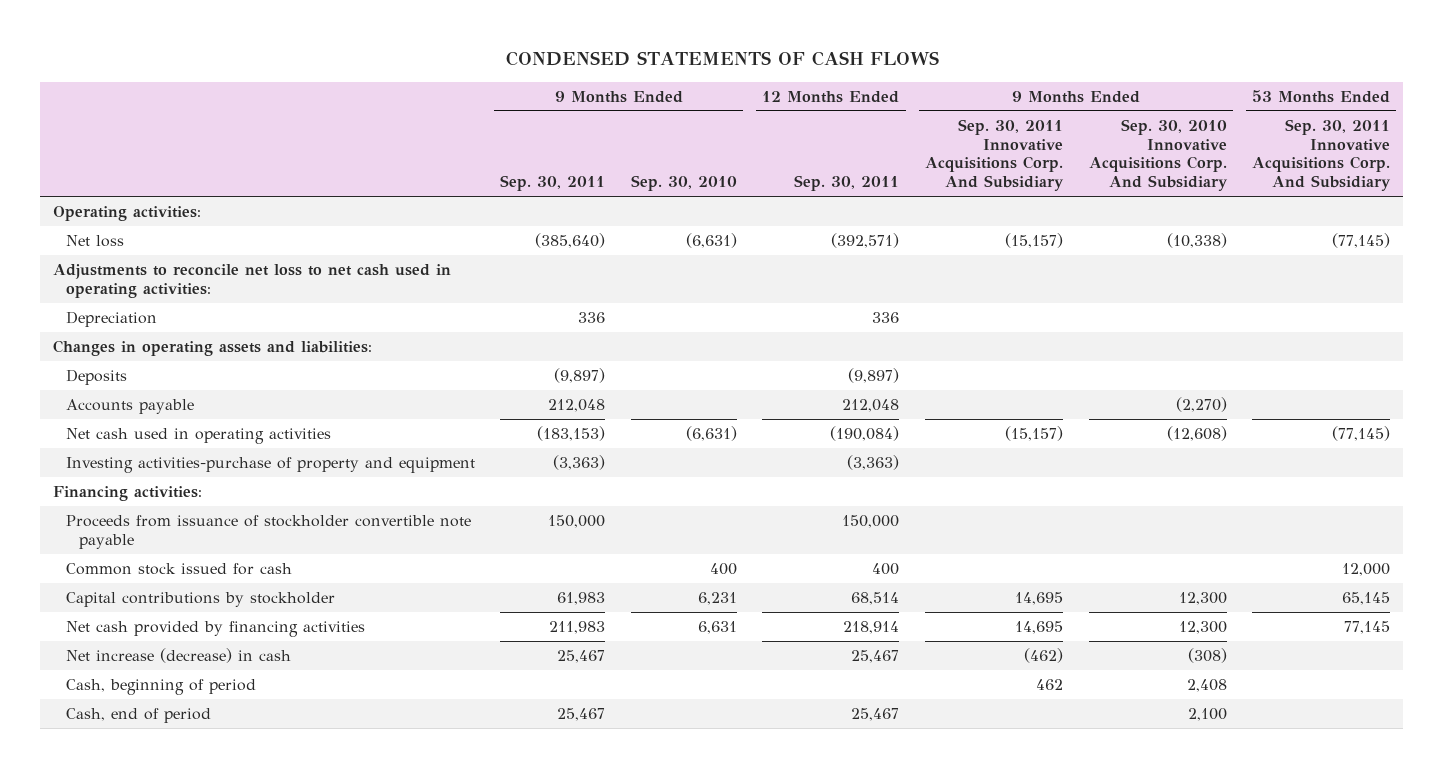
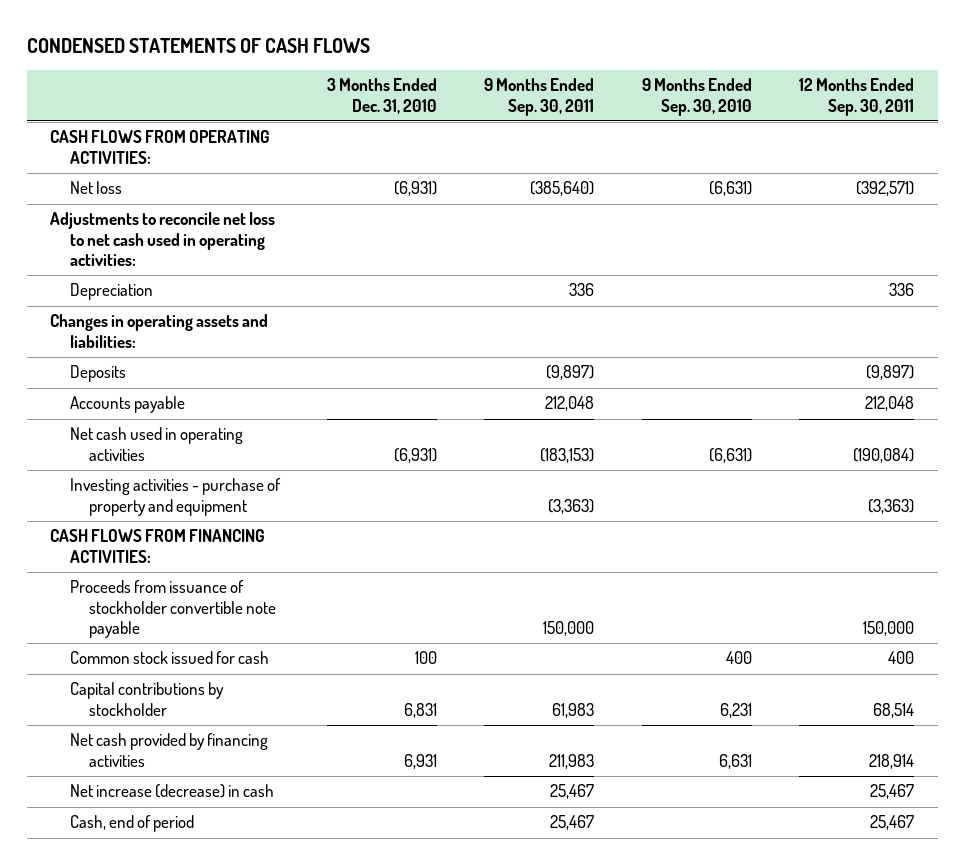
- | 9 Months Ended Sep. 30, 2011 | 9 Months Ended Sep. 30, 2010 | 12 Months Ended Sep. 30, 2011 | 9 Months Ended Sep. 30, 2011 Innovative Acquisitions Corp. And Subsidiary | 9 Months Ended Sep. 30, 2010 Innovative Acquisitions Corp. And Subsidiary | 53 Months Ended Sep. 30, 2011 Innovative Acquisitions Corp. And Subsidiary
+ | 3 Months Ended Dec. 31, 2010 | 9 Months Ended Sep. 30, 2011 | 9 Months Ended Sep. 30, 2010 | 12 Months Ended Sep. 30, 2011
- Operating activities:
+ CASH FLOWS FROM OPERATING ACTIVITIES:
- Investing activities-purchase of property and equipment | (3,363) | | (3,363) | | |
- Financing activities:
+ Investing activities - purchase of property and equipment | | (3,363) | | (3,363)
+ CASH FLOWS FROM FINANCING ACTIVITIES:
- Cash, beginning of period | | | | 462 | 2,408 |

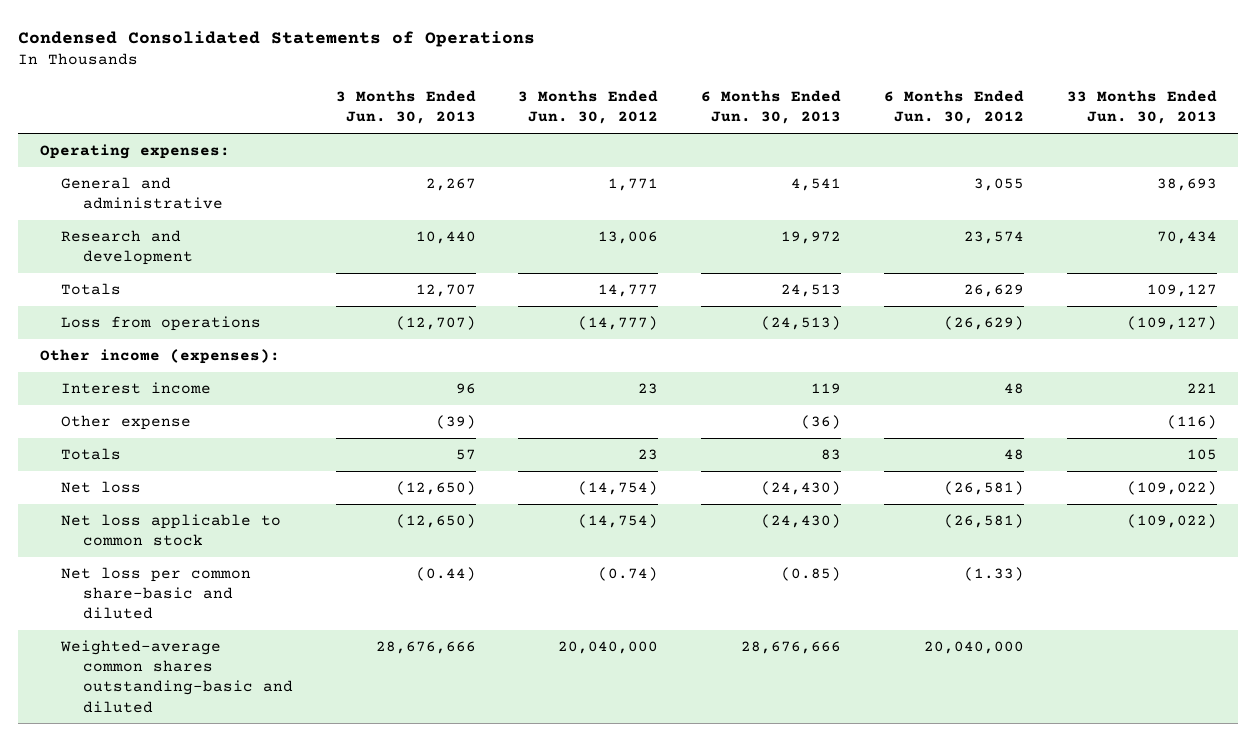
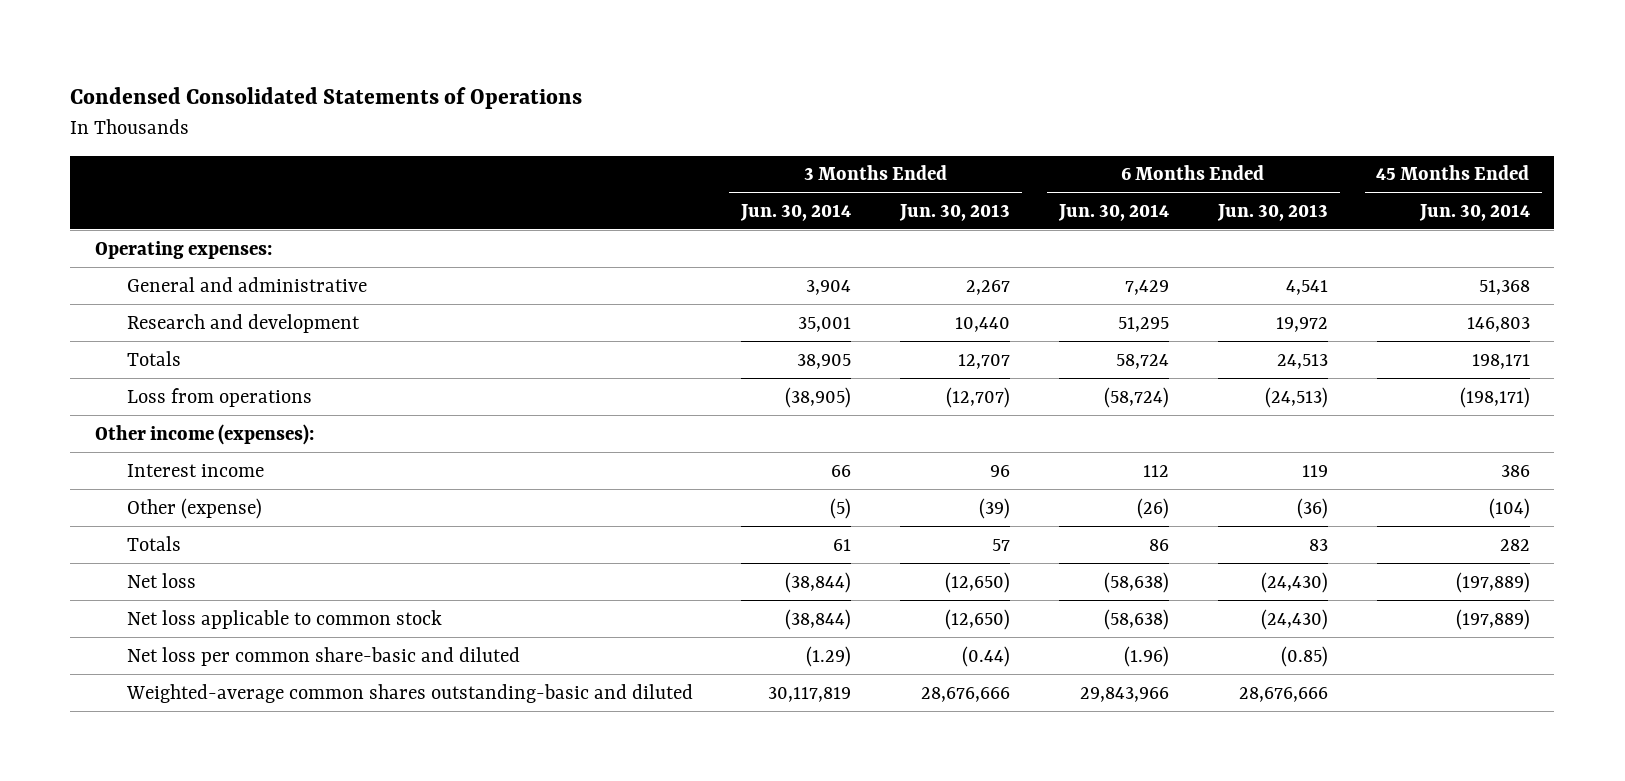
- | 3 Months Ended Jun. 30, 2013 | 3 Months Ended Jun. 30, 2012 | 6 Months Ended Jun. 30, 2013 | 6 Months Ended Jun. 30, 2012 | 33 Months Ended Jun. 30, 2013
+ | 3 Months Ended Jun. 30, 2014 | 3 Months Ended Jun. 30, 2013 | 6 Months Ended Jun. 30, 2014 | 6 Months Ended Jun. 30, 2013 | 45 Months Ended Jun. 30, 2014
- Other expense | (39) | | (36) | | (116)
+ Other (expense) | (5) | (39) | (26) | (36) | (104)

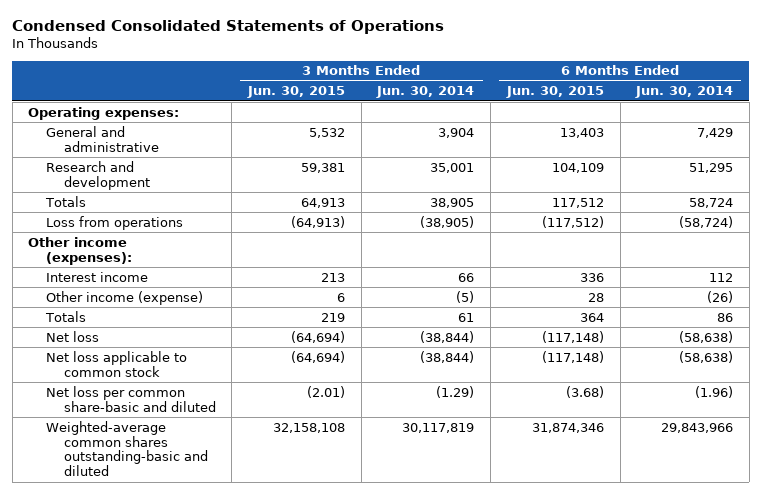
- | 3 Months Ended Jun. 30, 2014 | 3 Months Ended Jun. 30, 2013 | 6 Months Ended Jun. 30, 2014 | 6 Months Ended Jun. 30, 2013 | 45 Months Ended Jun. 30, 2014
+ | 3 Months Ended Jun. 30, 2015 | 3 Months Ended Jun. 30, 2014 | 6 Months Ended Jun. 30, 2015 | 6 Months Ended Jun. 30, 2014
- Other (expense) | (5) | (39) | (26) | (36) | (104)
+ Other income (expense) | 6 | (5) | 28 | (26)

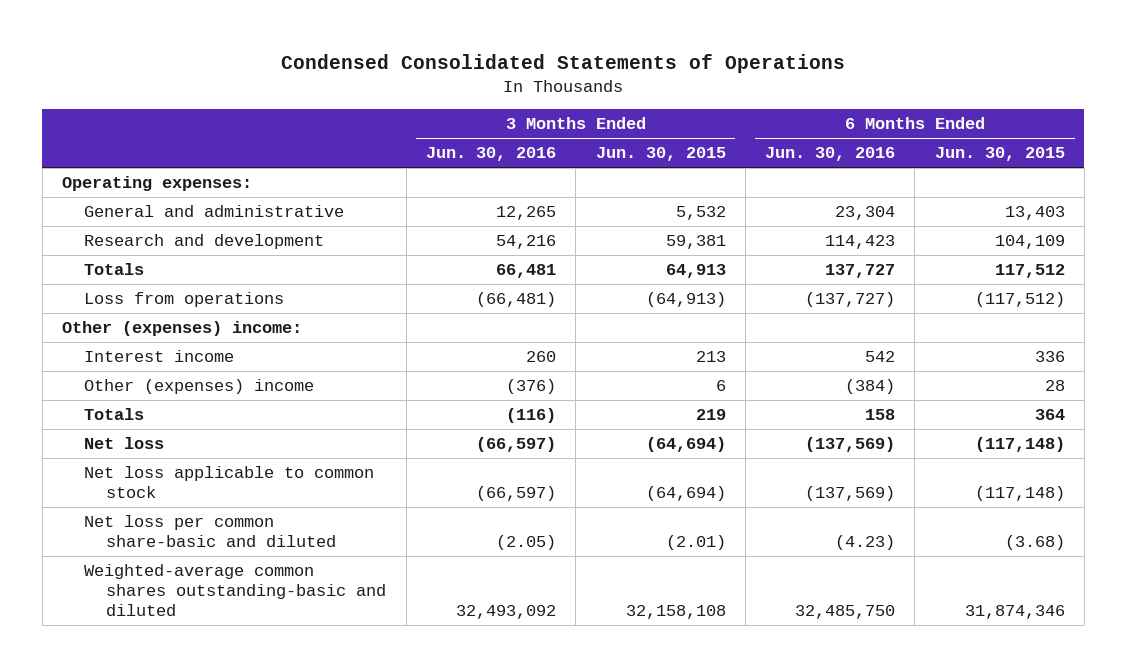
- | 3 Months Ended Jun. 30, 2015 | 3 Months Ended Jun. 30, 2014 | 6 Months Ended Jun. 30, 2015 | 6 Months Ended Jun. 30, 2014
+ | 3 Months Ended Jun. 30, 2016 | 3 Months Ended Jun. 30, 2015 | 6 Months Ended Jun. 30, 2016 | 6 Months Ended Jun. 30, 2015
- Other income (expenses):
+ Other (expenses) income:
- Other income (expense) | 6 | (5) | 28 | (26)
+ Other (expenses) income | (376) | 6 | (384) | 28

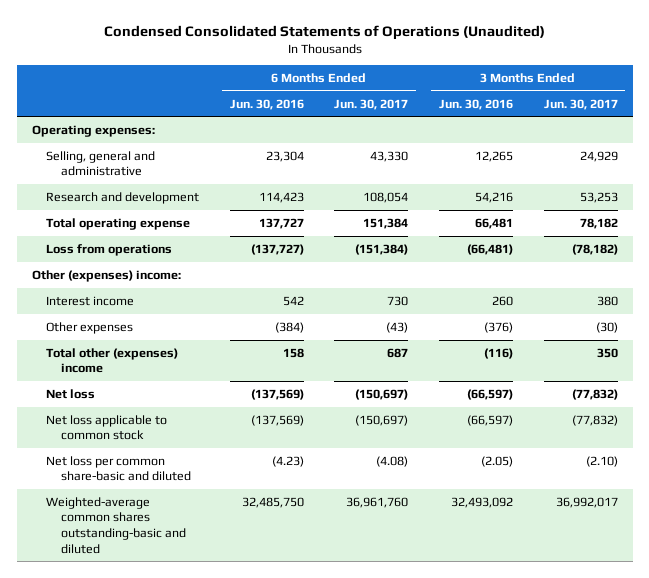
- Condensed Consolidated Statements of Operations
+ Condensed Consolidated Statements of Operations (Unaudited)
- | 3 Months Ended Jun. 30, 2016 | 3 Months Ended Jun. 30, 2015 | 6 Months Ended Jun. 30, 2016 | 6 Months Ended Jun. 30, 2015
+ | 6 Months Ended Jun. 30, 2016 | 6 Months Ended Jun. 30, 2017 | 3 Months Ended Jun. 30, 2016 | 3 Months Ended Jun. 30, 2017
- General and administrative | 12,265 | 5,532 | 23,304 | 13,403
+ Selling, general and administrative | 23,304 | 43,330 | 12,265 | 24,929
- Totals | 66,481 | 64,913 | 137,727 | 117,512
+ Total operating expense | 137,727 | 151,384 | 66,481 | 78,182
- Other (expenses) income | (376) | 6 | (384) | 28
- Totals | (116) | 219 | 158 | 364
+ Other expenses | (384) | (43) | (376) | (30)
+ Total other (expenses) income | 158 | 687 | (116) | 350

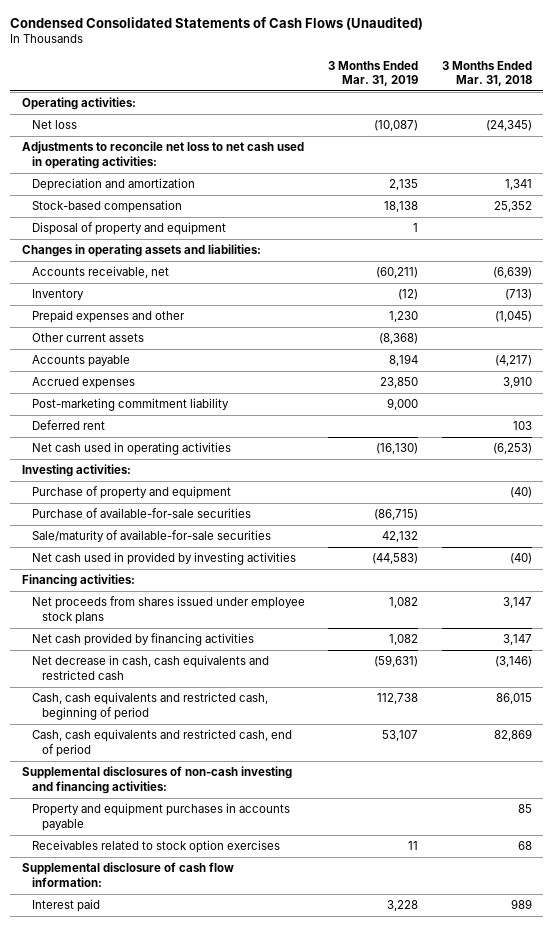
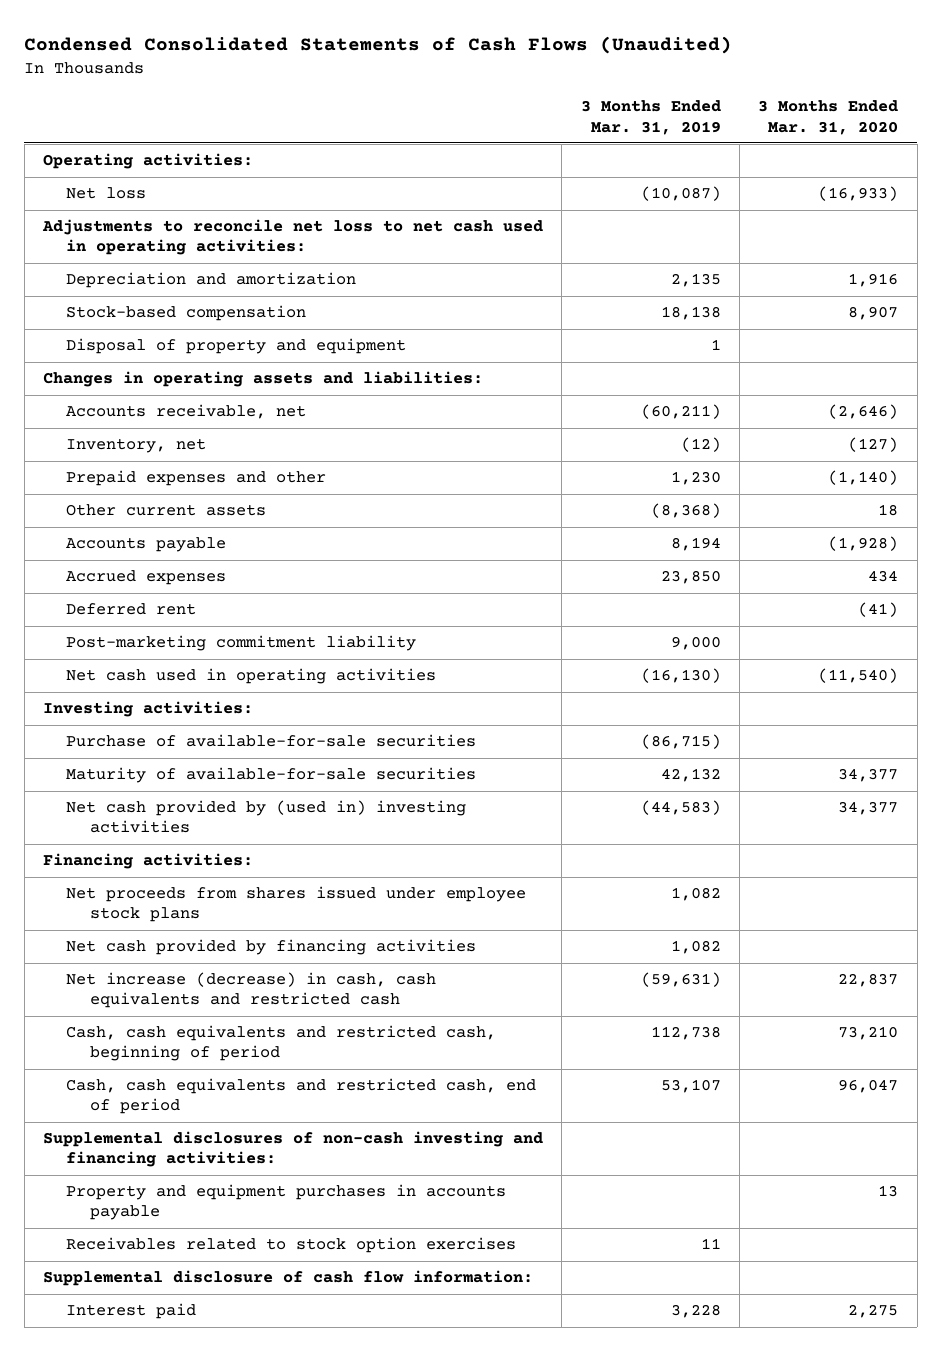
- | 3 Months Ended Mar. 31, 2019 | 3 Months Ended Mar. 31, 2018
+ | 3 Months Ended Mar. 31, 2019 | 3 Months Ended Mar. 31, 2020
- Inventory | (12) | (713)
+ Inventory, net | (12) | (127)
moved down: Post-marketing commitment liability | 9,000 |
- Purchase of property and equipment | | (40)
- Sale/maturity of available-for-sale securities | 42,132 |
- Net cash used in provided by investing activities | (44,583) | (40)
+ Maturity of available-for-sale securities | 42,132 | 34,377
+ Net cash provided by (used in) investing activities | (44,583) | 34,377
- Net decrease in cash, cash equivalents and restricted cash | (59,631) | (3,146)
+ Net increase (decrease) in cash, cash equivalents and restricted cash | (59,631) | 22,837

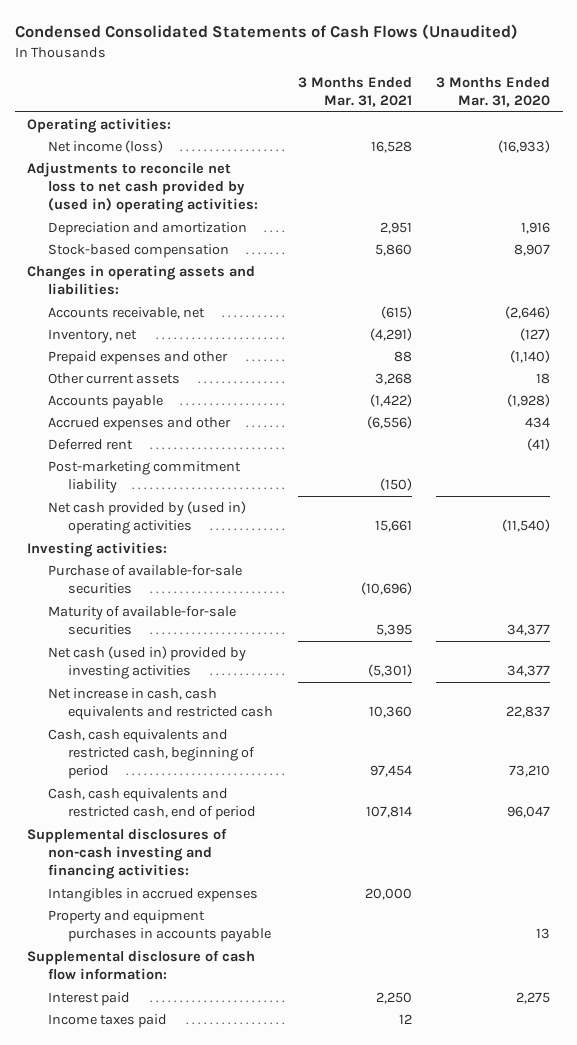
- | 3 Months Ended Mar. 31, 2019 | 3 Months Ended Mar. 31, 2020
+ | 3 Months Ended Mar. 31, 2021 | 3 Months Ended Mar. 31, 2020
- Net loss | (10,087) | (16,933)
- Adjustments to reconcile net loss to net cash used in operating activities:
+ Net income (loss) | 16,528 | (16,933)
+ Adjustments to reconcile net loss to net cash provided by (used in) operating activities:
- Disposal of property and equipment | 1 |
- Accrued expenses | 23,850 | 434
+ Accrued expenses and other | (6,556) | 434
- Net cash used in operating activities | (16,130) | (11,540)
+ Net cash provided by (used in) operating activities | 15,661 | (11,540)
- Net cash provided by (used in) investing activities | (44,583) | 34,377
- Financing activities:
- Net proceeds from shares issued under employee stock plans | 1,082 |
- Net cash provided by financing activities | 1,082 |
- Net increase (decrease) in cash, cash equivalents and restricted cash | (59,631) | 22,837
+ Net cash (used in) provided by investing activities | (5,301) | 34,377
+ Net increase in cash, cash equivalents and restricted cash | 10,360 | 22,837
+ Intangibles in accrued expenses | 20,000 |
- Receivables related to stock option exercises | 11 |
+ Income taxes paid | 12 |

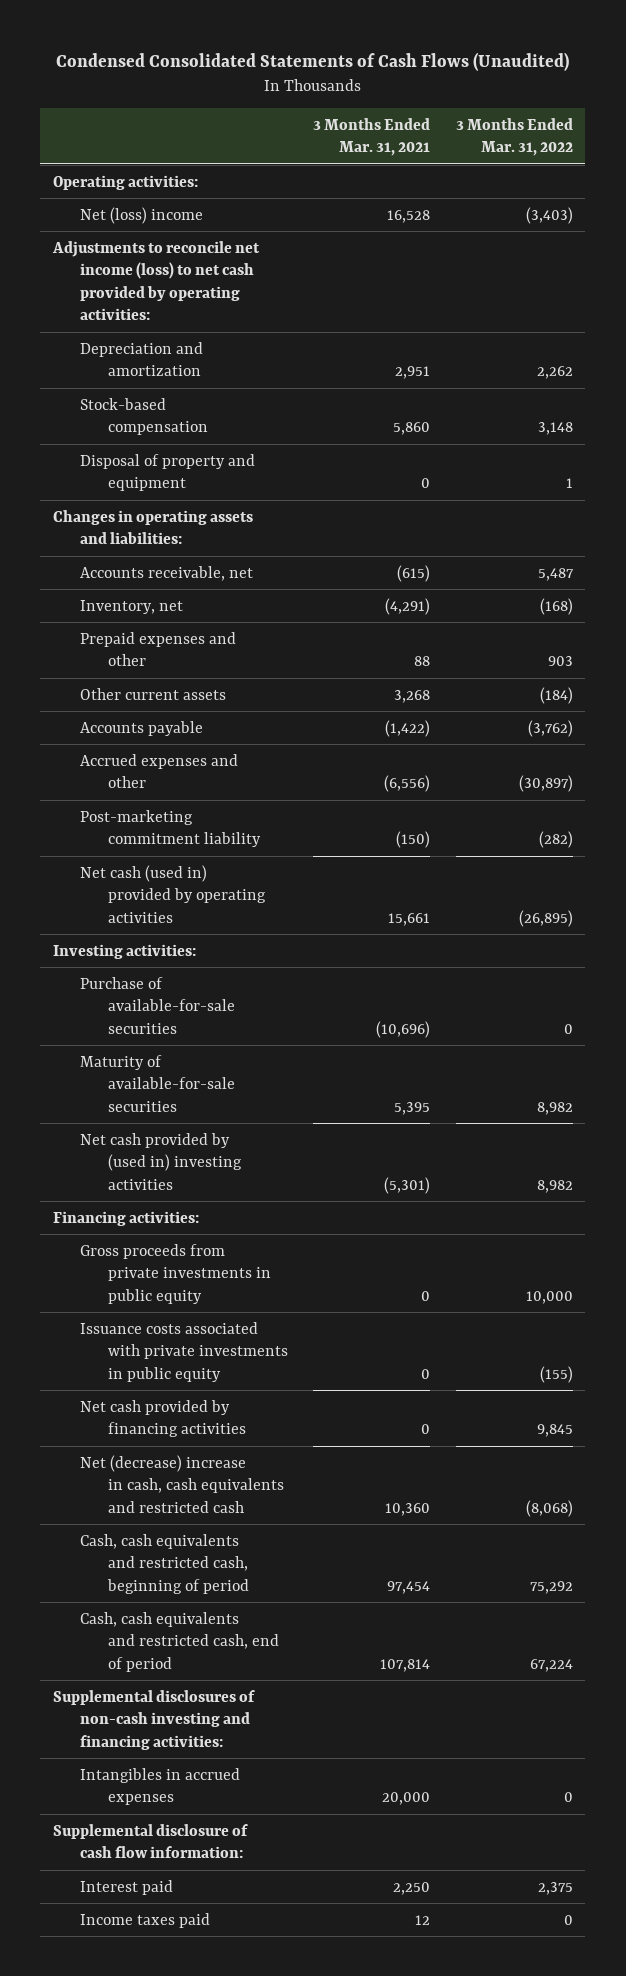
- | 3 Months Ended Mar. 31, 2021 | 3 Months Ended Mar. 31, 2020
+ | 3 Months Ended Mar. 31, 2021 | 3 Months Ended Mar. 31, 2022
- Net income (loss) | 16,528 | (16,933)
- Adjustments to reconcile net loss to net cash provided by (used in) operating activities:
+ Net (loss) income | 16,528 | (3,403)
+ Adjustments to reconcile net income (loss) to net cash provided by operating activities:
+ Disposal of property and equipment | 0 | 1
- Deferred rent | | (41)
- Net cash provided by (used in) operating activities | 15,661 | (11,540)
+ Net cash (used in) provided by operating activities | 15,661 | (26,895)
- Net cash (used in) provided by investing activities | (5,301) | 34,377
- Net increase in cash, cash equivalents and restricted cash | 10,360 | 22,837
+ Net cash provided by (used in) investing activities | (5,301) | 8,982
+ Financing activities:
+ Gross proceeds from private investments in public equity | 0 | 10,000
+ Issuance costs associated with private investments in public equity | 0 | (155)
+ Net cash provided by financing activities | 0 | 9,845
+ Net (decrease) increase in cash, cash equivalents and restricted cash | 10,360 | (8,068)
- Property and equipment purchases in accounts payable | | 13

